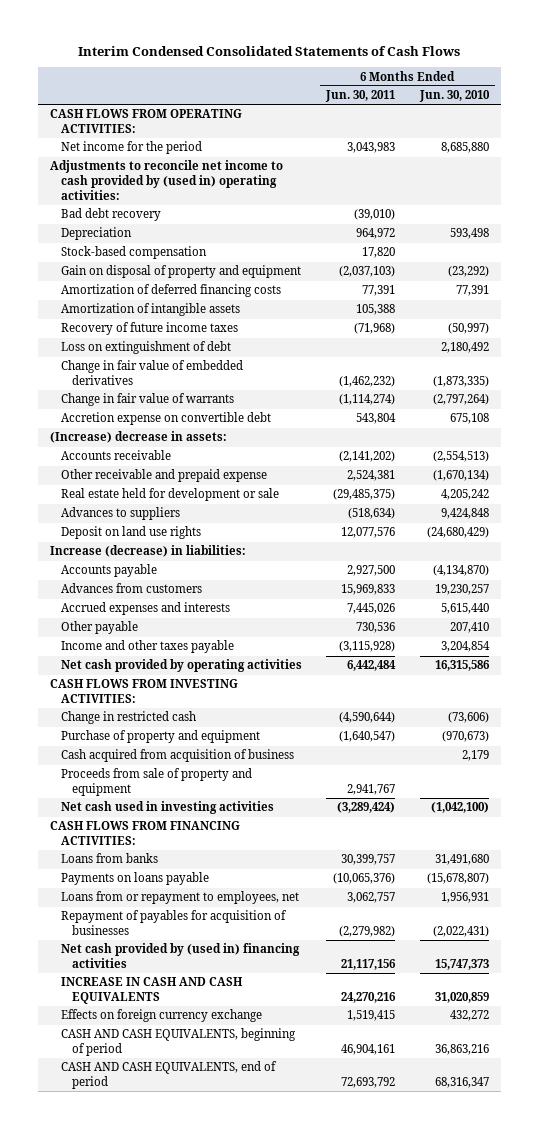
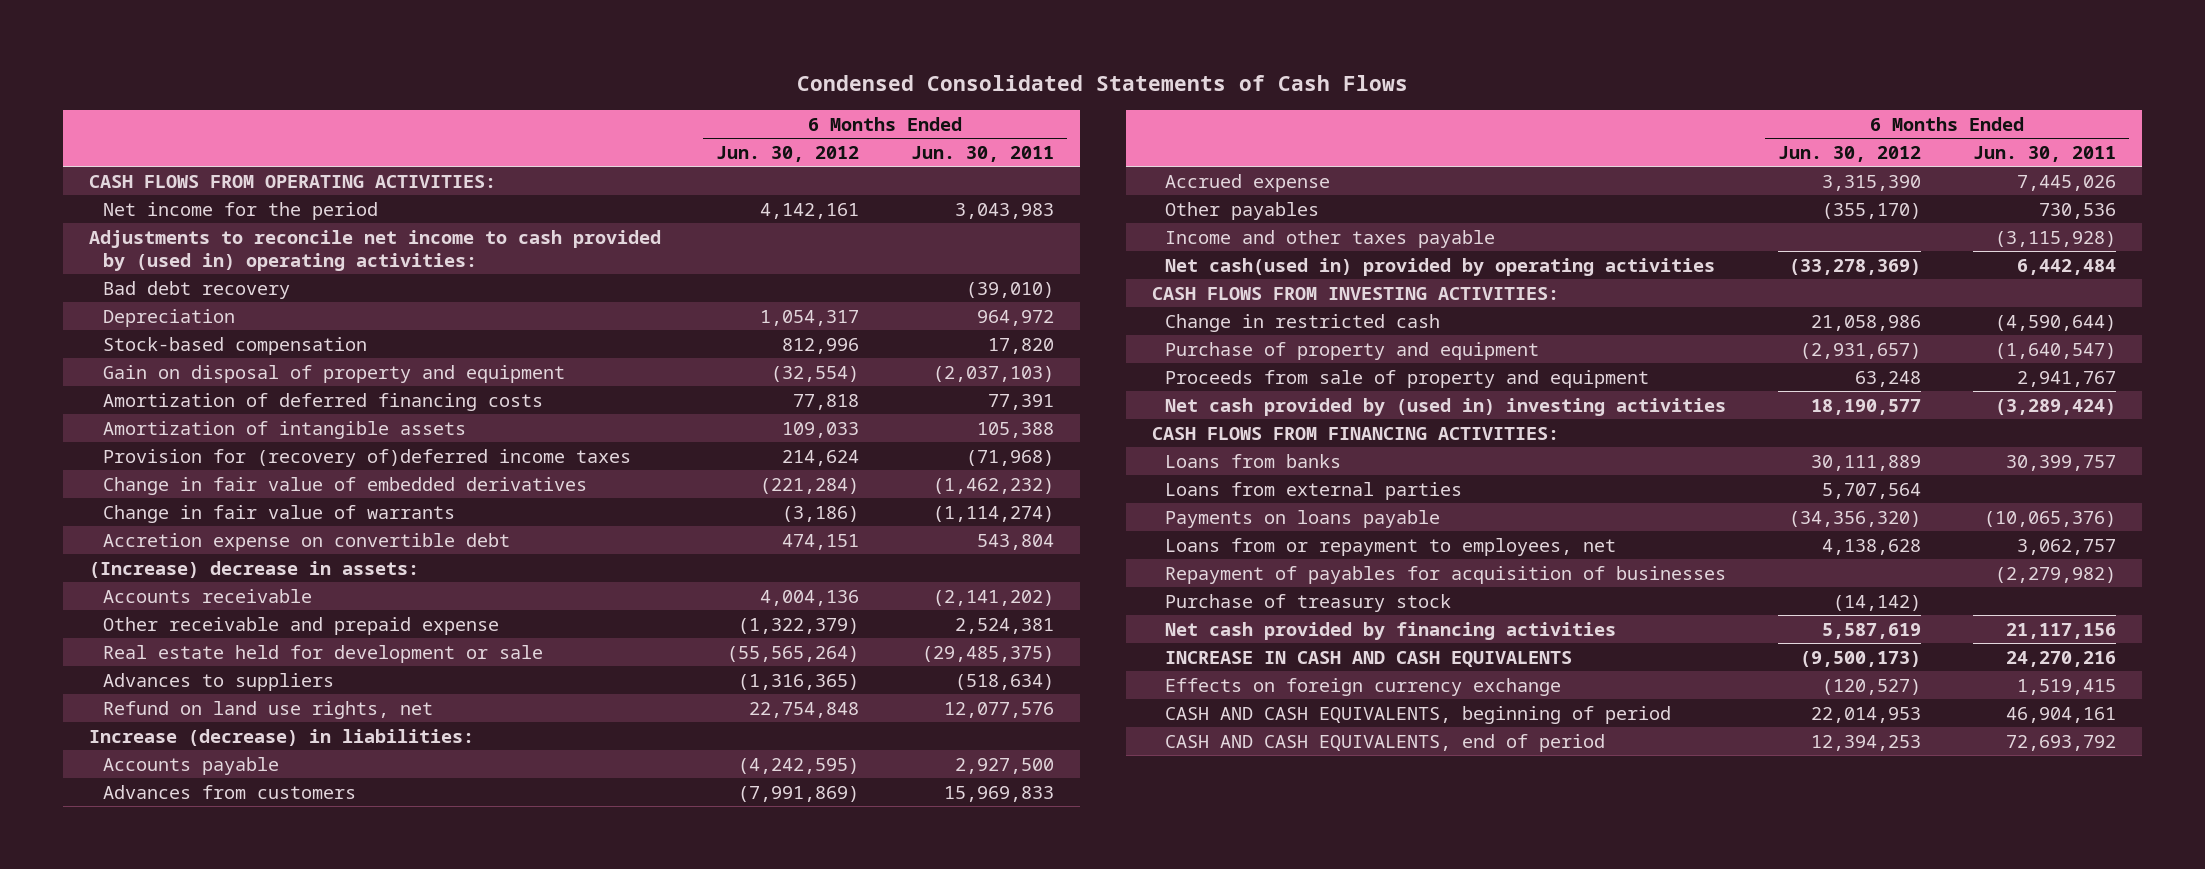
- Interim Condensed Consolidated Statements of Cash Flows
+ Condensed Consolidated Statements of Cash Flows
- | 6 Months Ended Jun. 30, 2011 | 6 Months Ended Jun. 30, 2010
+ | 6 Months Ended Jun. 30, 2012 | 6 Months Ended Jun. 30, 2011
- Recovery of future income taxes | (71,968) | (50,997)
- Loss on extinguishment of debt | | 2,180,492
+ Provision for (recovery of)deferred income taxes | 214,624 | (71,968)
- Deposit on land use rights | 12,077,576 | (24,680,429)
+ Refund on land use rights, net | 22,754,848 | 12,077,576
- Accrued expenses and interests | 7,445,026 | 5,615,440
- Other payable | 730,536 | 207,410
+ Accrued expense | 3,315,390 | 7,445,026
+ Other payables | (355,170) | 730,536
- Net cash provided by operating activities | 6,442,484 | 16,315,586
+ Net cash(used in) provided by operating activities | (33,278,369) | 6,442,484
- Cash acquired from acquisition of business | | 2,179
- Net cash used in investing activities | (3,289,424) | (1,042,100)
+ Net cash provided by (used in) investing activities | 18,190,577 | (3,289,424)
+ Loans from external parties | 5,707,564 |
- Net cash provided by (used in) financing activities | 21,117,156 | 15,747,373
+ Purchase of treasury stock | (14,142) |
+ Net cash provided by financing activities | 5,587,619 | 21,117,156

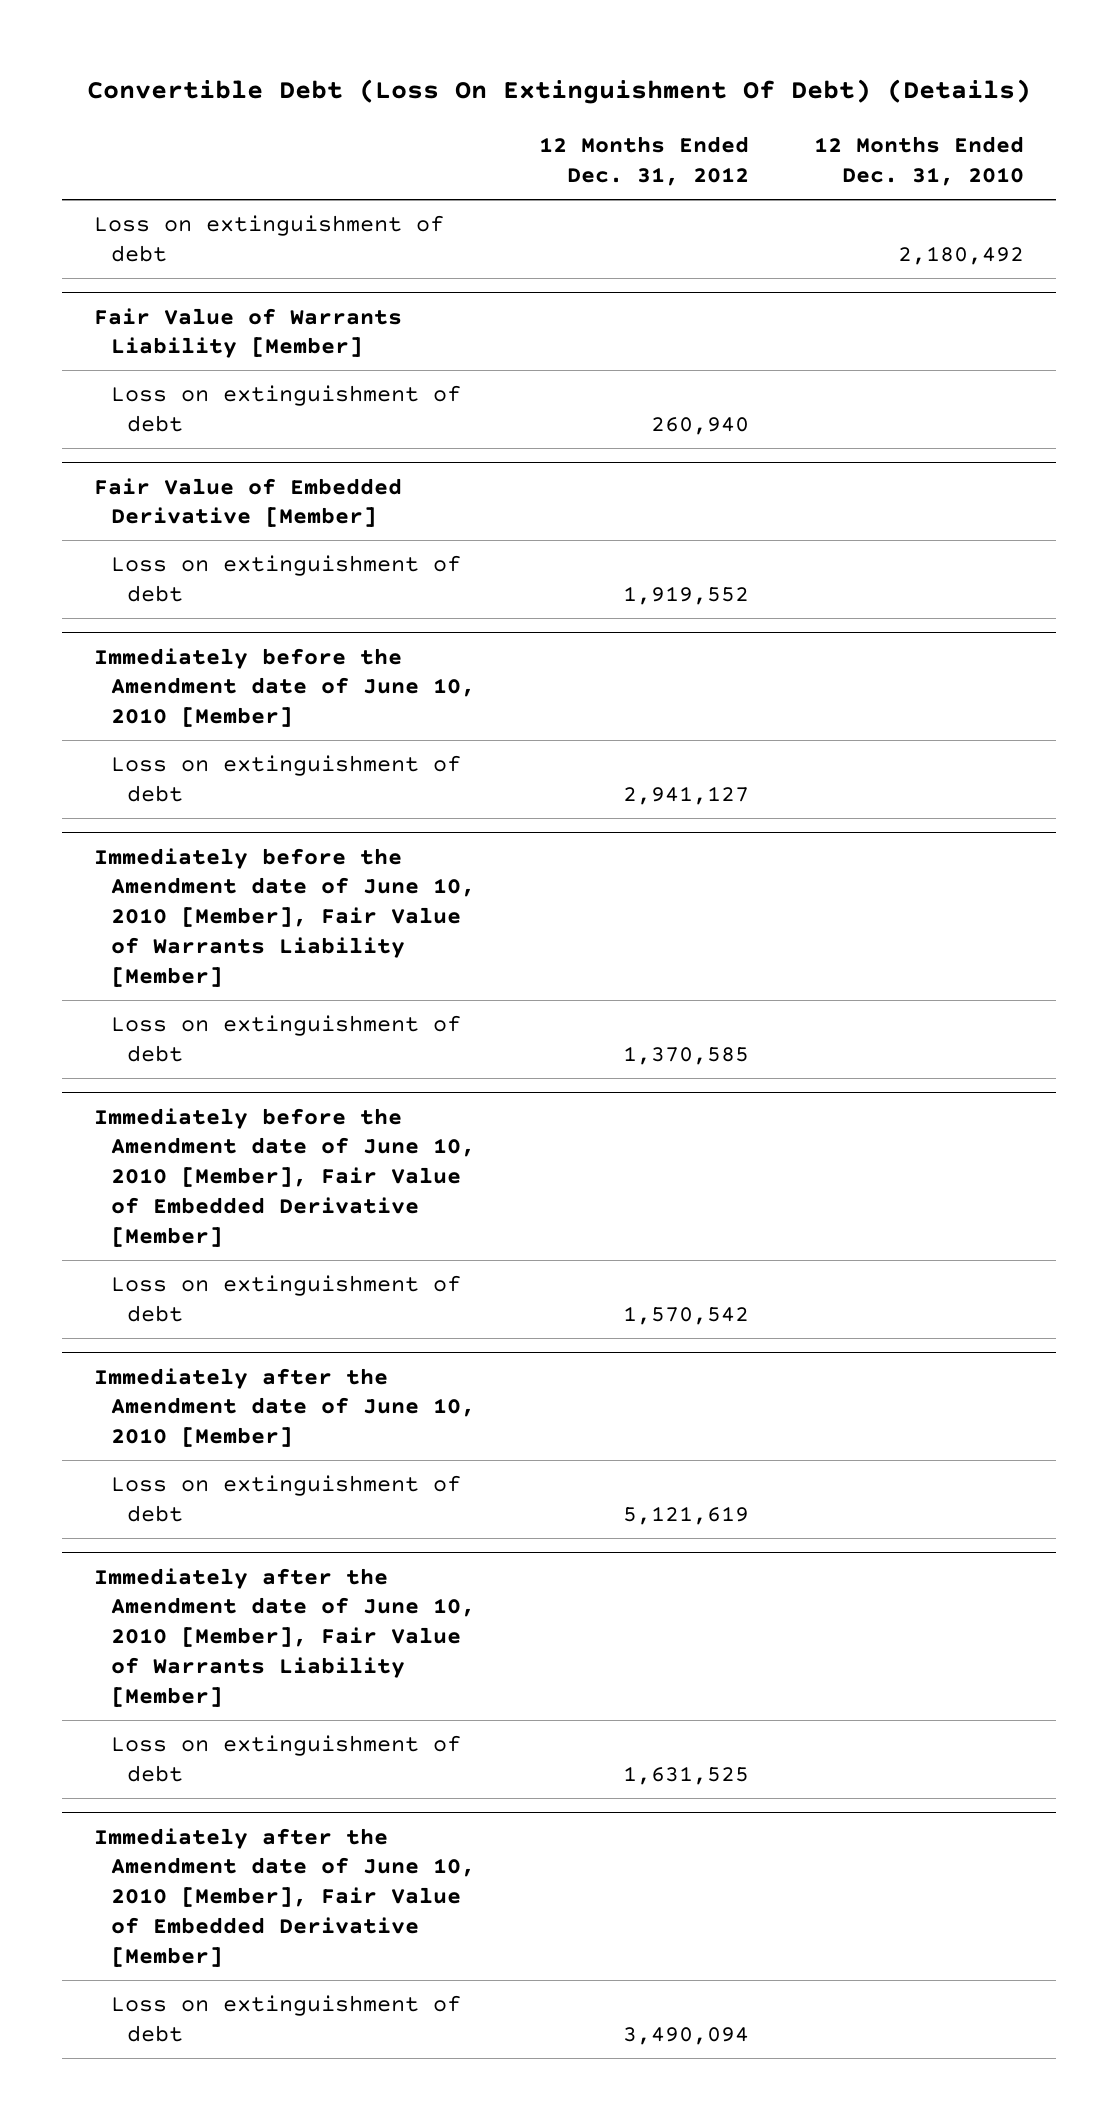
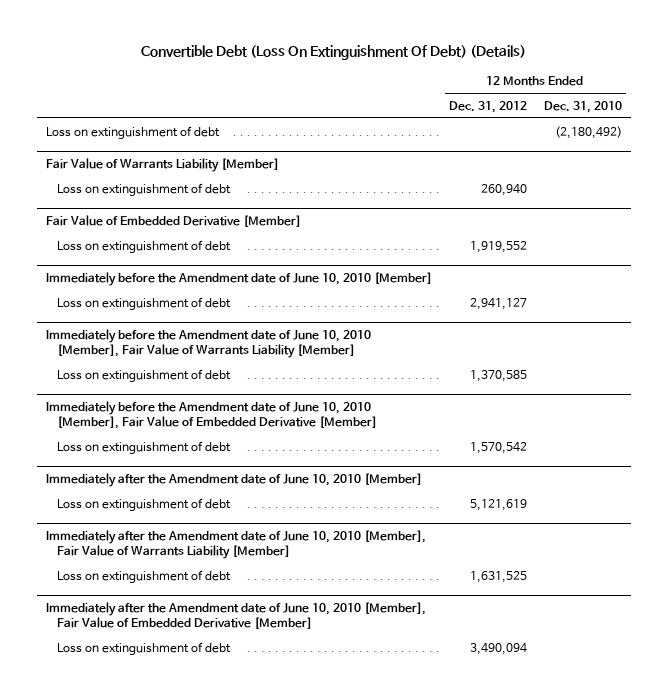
- Loss on extinguishment of debt | | 2,180,492
+ Loss on extinguishment of debt | | (2,180,492)

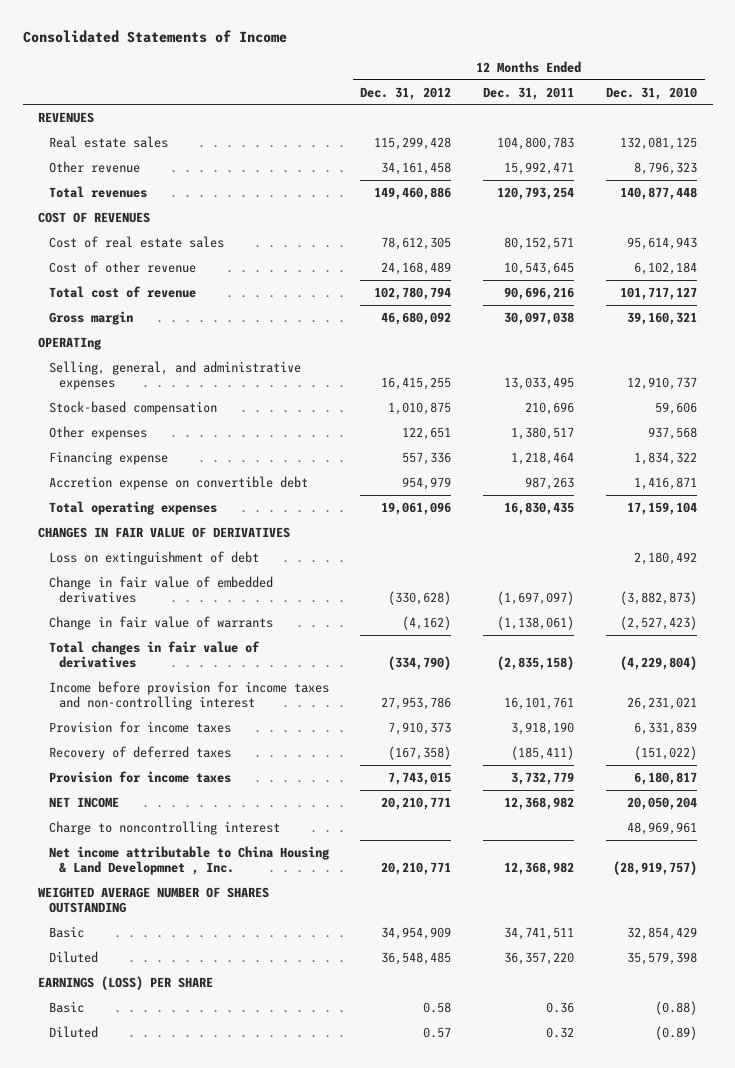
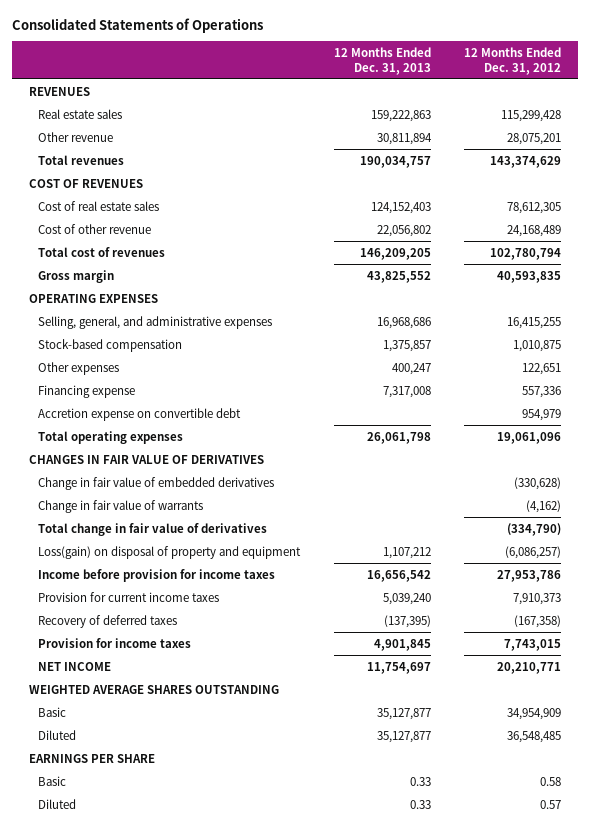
- Consolidated Statements of Income
+ Consolidated Statements of Operations
- | 12 Months Ended Dec. 31, 2012 | 12 Months Ended Dec. 31, 2011 | 12 Months Ended Dec. 31, 2010
+ | 12 Months Ended Dec. 31, 2013 | 12 Months Ended Dec. 31, 2012
- Other revenue | 34,161,458 | 15,992,471 | 8,796,323
- Total revenues | 149,460,886 | 120,793,254 | 140,877,448
+ Other revenue | 30,811,894 | 28,075,201
+ Total revenues | 190,034,757 | 143,374,629
- Total cost of revenue | 102,780,794 | 90,696,216 | 101,717,127
- Gross margin | 46,680,092 | 30,097,038 | 39,160,321
- OPERATIng
+ Total cost of revenues | 146,209,205 | 102,780,794
+ Gross margin | 43,825,552 | 40,593,835
+ OPERATING EXPENSES
- Loss on extinguishment of debt | | | 2,180,492
- Total changes in fair value of derivatives | (334,790) | (2,835,158) | (4,229,804)
- Income before provision for income taxes and non-controlling interest | 27,953,786 | 16,101,761 | 26,231,021
- Provision for income taxes | 7,910,373 | 3,918,190 | 6,331,839
+ Total change in fair value of derivatives | | (334,790)
+ Loss(gain) on disposal of property and equipment | 1,107,212 | (6,086,257)
+ Income before provision for income taxes | 16,656,542 | 27,953,786
+ Provision for current income taxes | 5,039,240 | 7,910,373
- Charge to noncontrolling interest | | | 48,969,961
- Net income attributable to China Housing & Land Developmnet , Inc. | 20,210,771 | 12,368,982 | (28,919,757)
- WEIGHTED AVERAGE NUMBER OF SHARES OUTSTANDING
+ WEIGHTED AVERAGE SHARES OUTSTANDING
- EARNINGS (LOSS) PER SHARE
+ EARNINGS PER SHARE

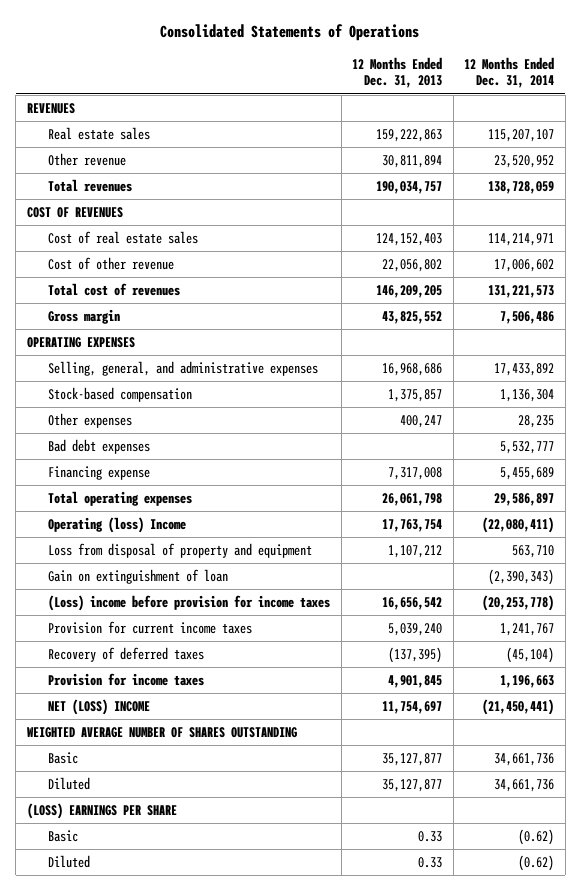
- | 12 Months Ended Dec. 31, 2013 | 12 Months Ended Dec. 31, 2012
+ | 12 Months Ended Dec. 31, 2013 | 12 Months Ended Dec. 31, 2014
+ Bad debt expenses | | 5,532,777
- Accretion expense on convertible debt | | 954,979
- CHANGES IN FAIR VALUE OF DERIVATIVES
- Change in fair value of embedded derivatives | | (330,628)
- Change in fair value of warrants | | (4,162)
- Total change in fair value of derivatives | | (334,790)
- Loss(gain) on disposal of property and equipment | 1,107,212 | (6,086,257)
- Income before provision for income taxes | 16,656,542 | 27,953,786
+ Operating (loss) Income | 17,763,754 | (22,080,411)
+ Loss from disposal of property and equipment | 1,107,212 | 563,710
+ Gain on extinguishment of loan | | (2,390,343)
+ (Loss) income before provision for income taxes | 16,656,542 | (20,253,778)
- NET INCOME | 11,754,697 | 20,210,771
- WEIGHTED AVERAGE SHARES OUTSTANDING
+ NET (LOSS) INCOME | 11,754,697 | (21,450,441)
+ WEIGHTED AVERAGE NUMBER OF SHARES OUTSTANDING
- EARNINGS PER SHARE
+ (LOSS) EARNINGS PER SHARE

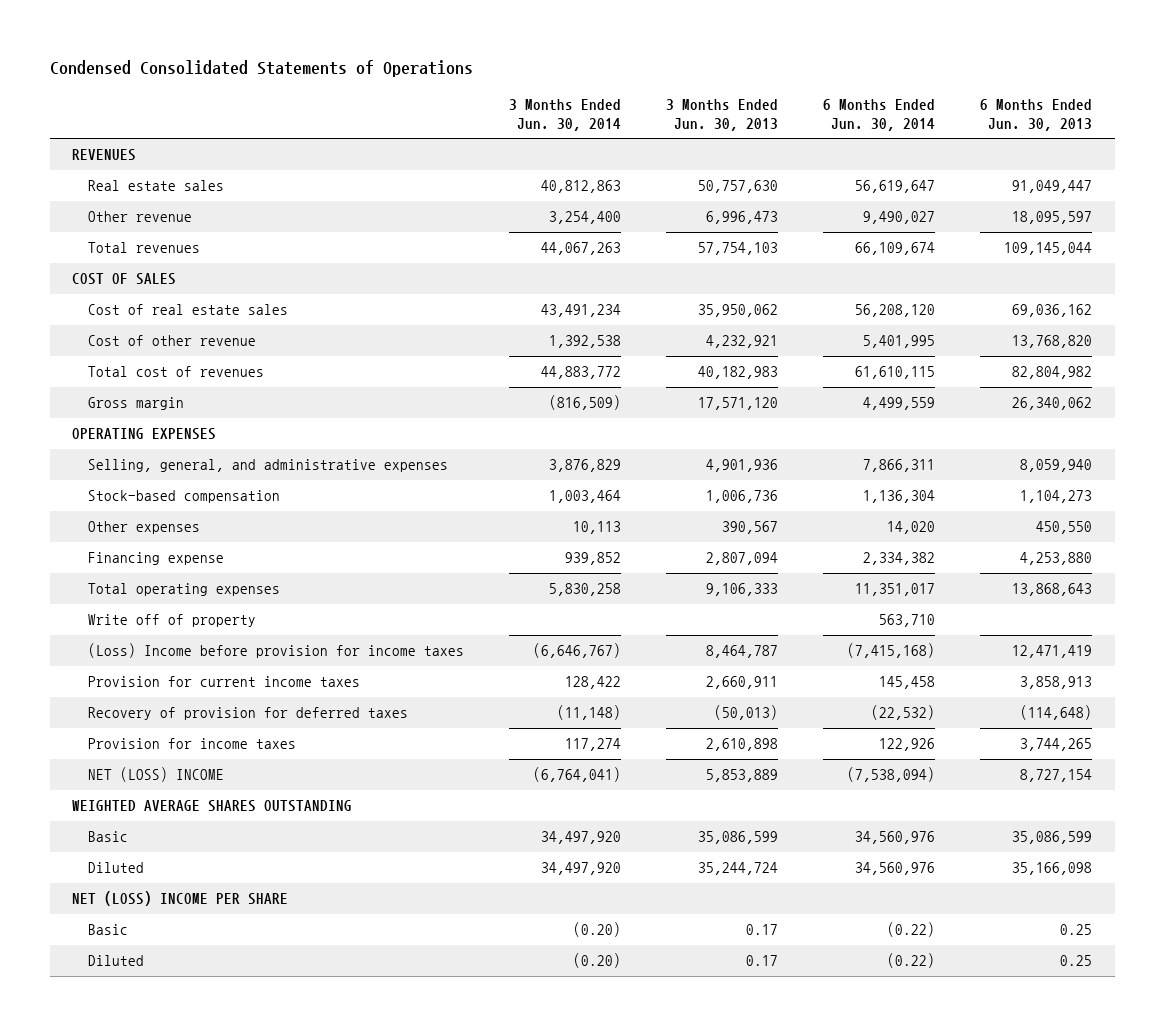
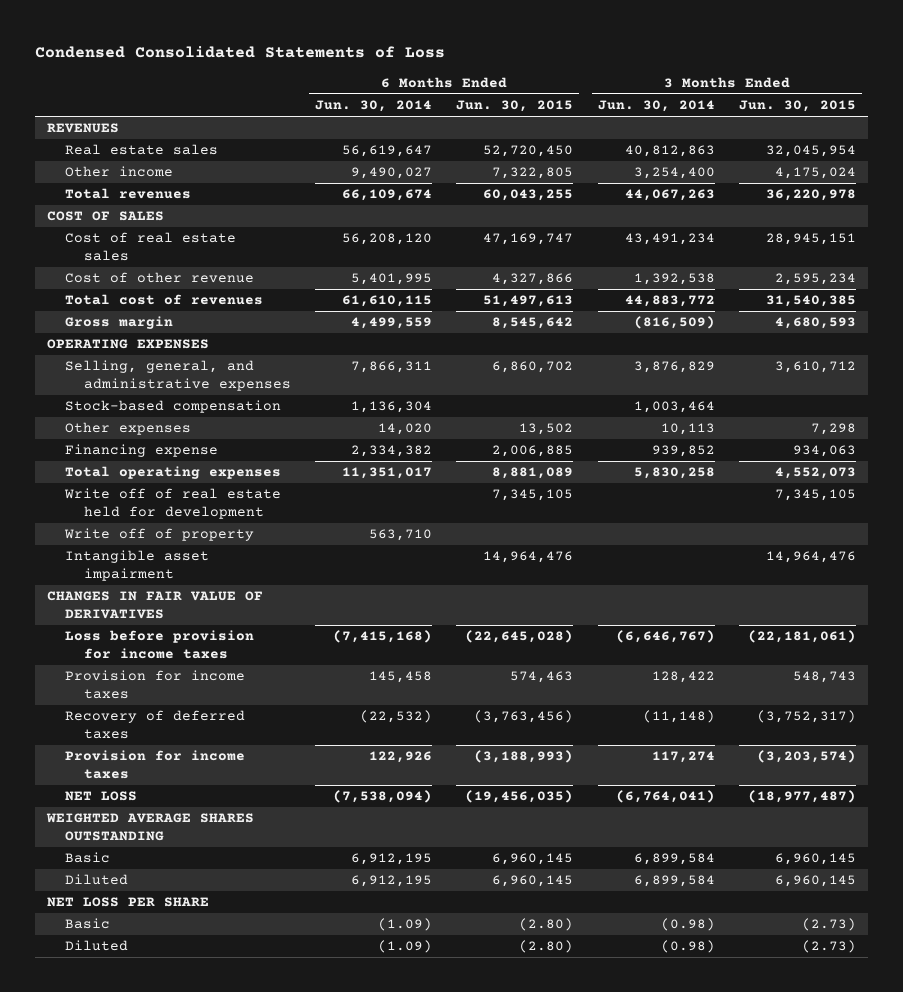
- Condensed Consolidated Statements of Operations
+ Condensed Consolidated Statements of Loss
- | 3 Months Ended Jun. 30, 2014 | 3 Months Ended Jun. 30, 2013 | 6 Months Ended Jun. 30, 2014 | 6 Months Ended Jun. 30, 2013
+ | 6 Months Ended Jun. 30, 2014 | 6 Months Ended Jun. 30, 2015 | 3 Months Ended Jun. 30, 2014 | 3 Months Ended Jun. 30, 2015
- Other revenue | 3,254,400 | 6,996,473 | 9,490,027 | 18,095,597
+ Other income | 9,490,027 | 7,322,805 | 3,254,400 | 4,175,024
+ Write off of real estate held for development | | 7,345,105 | | 7,345,105
- (Loss) Income before provision for income taxes | (6,646,767) | 8,464,787 | (7,415,168) | 12,471,419
- Provision for current income taxes | 128,422 | 2,660,911 | 145,458 | 3,858,913
- Recovery of provision for deferred taxes | (11,148) | (50,013) | (22,532) | (114,648)
+ Intangible asset impairment | | 14,964,476 | | 14,964,476
+ CHANGES IN FAIR VALUE OF DERIVATIVES
+ Loss before provision for income taxes | (7,415,168) | (22,645,028) | (6,646,767) | (22,181,061)
+ Provision for income taxes | 145,458 | 574,463 | 128,422 | 548,743
+ Recovery of deferred taxes | (22,532) | (3,763,456) | (11,148) | (3,752,317)
- NET (LOSS) INCOME | (6,764,041) | 5,853,889 | (7,538,094) | 8,727,154
+ NET LOSS | (7,538,094) | (19,456,035) | (6,764,041) | (18,977,487)
- Basic | 34,497,920 | 35,086,599 | 34,560,976 | 35,086,599
- Diluted | 34,497,920 | 35,244,724 | 34,560,976 | 35,166,098
- NET (LOSS) INCOME PER SHARE
- Basic | (0.20) | 0.17 | (0.22) | 0.25
- Diluted | (0.20) | 0.17 | (0.22) | 0.25
+ Basic | 6,912,195 | 6,960,145 | 6,899,584 | 6,960,145
+ Diluted | 6,912,195 | 6,960,145 | 6,899,584 | 6,960,145
+ NET LOSS PER SHARE
+ Basic | (1.09) | (2.80) | (0.98) | (2.73)
+ Diluted | (1.09) | (2.80) | (0.98) | (2.73)

